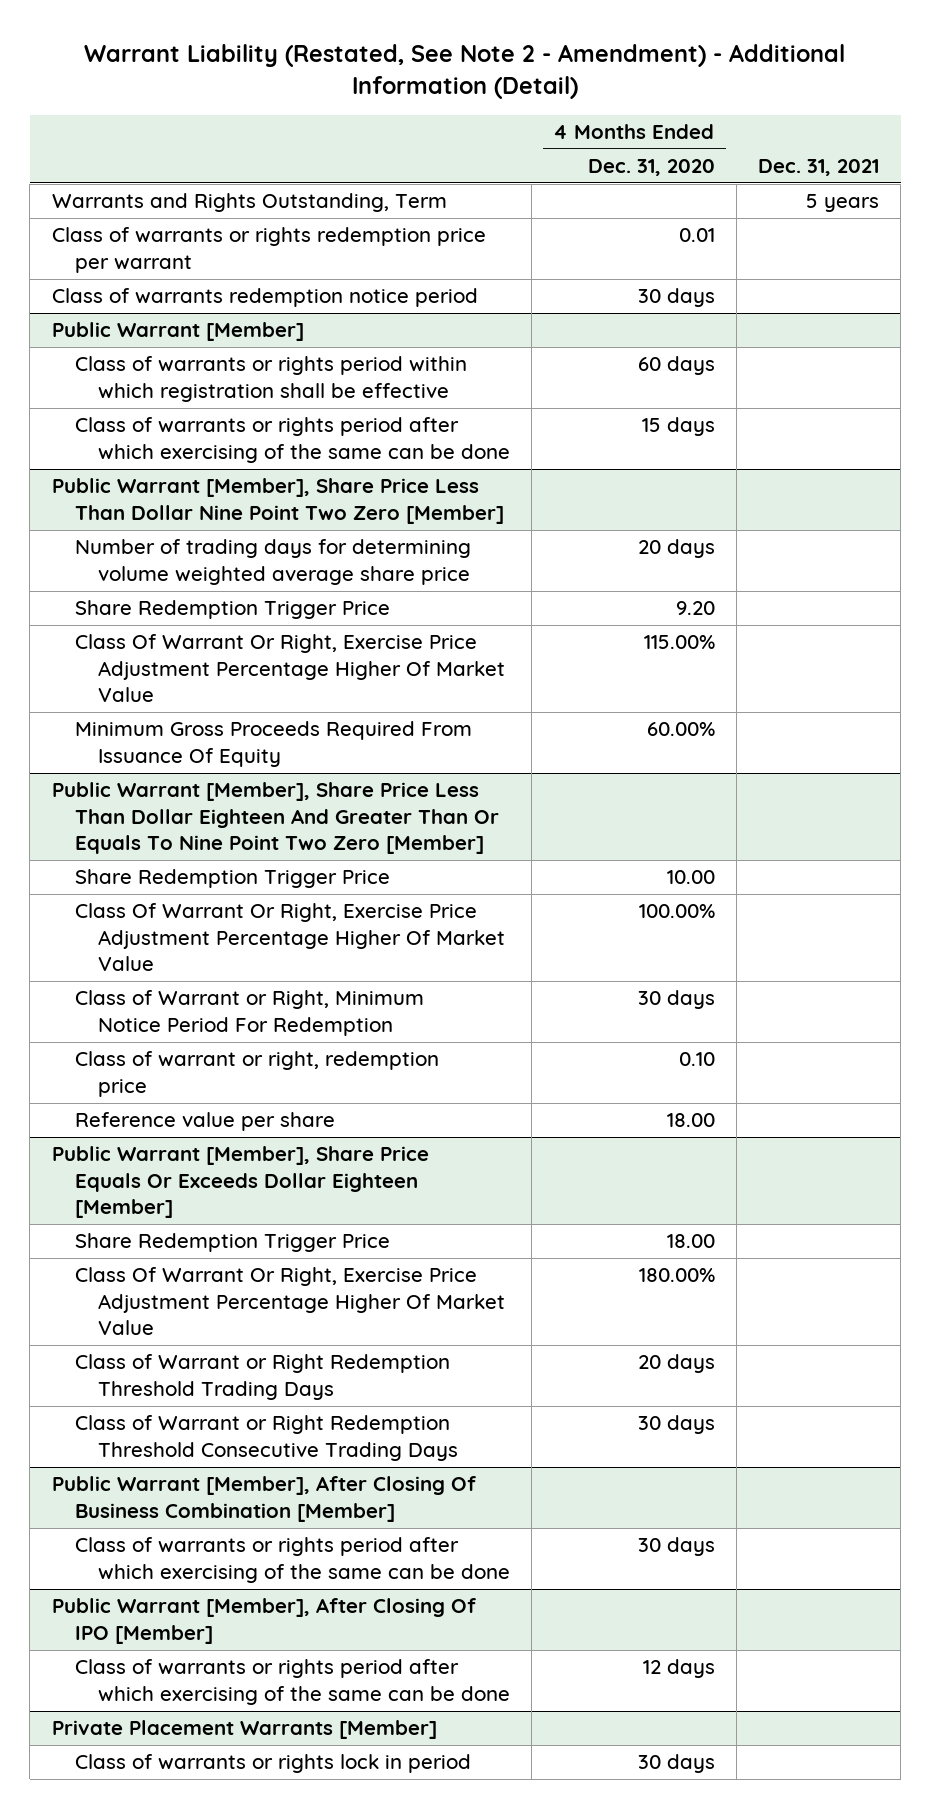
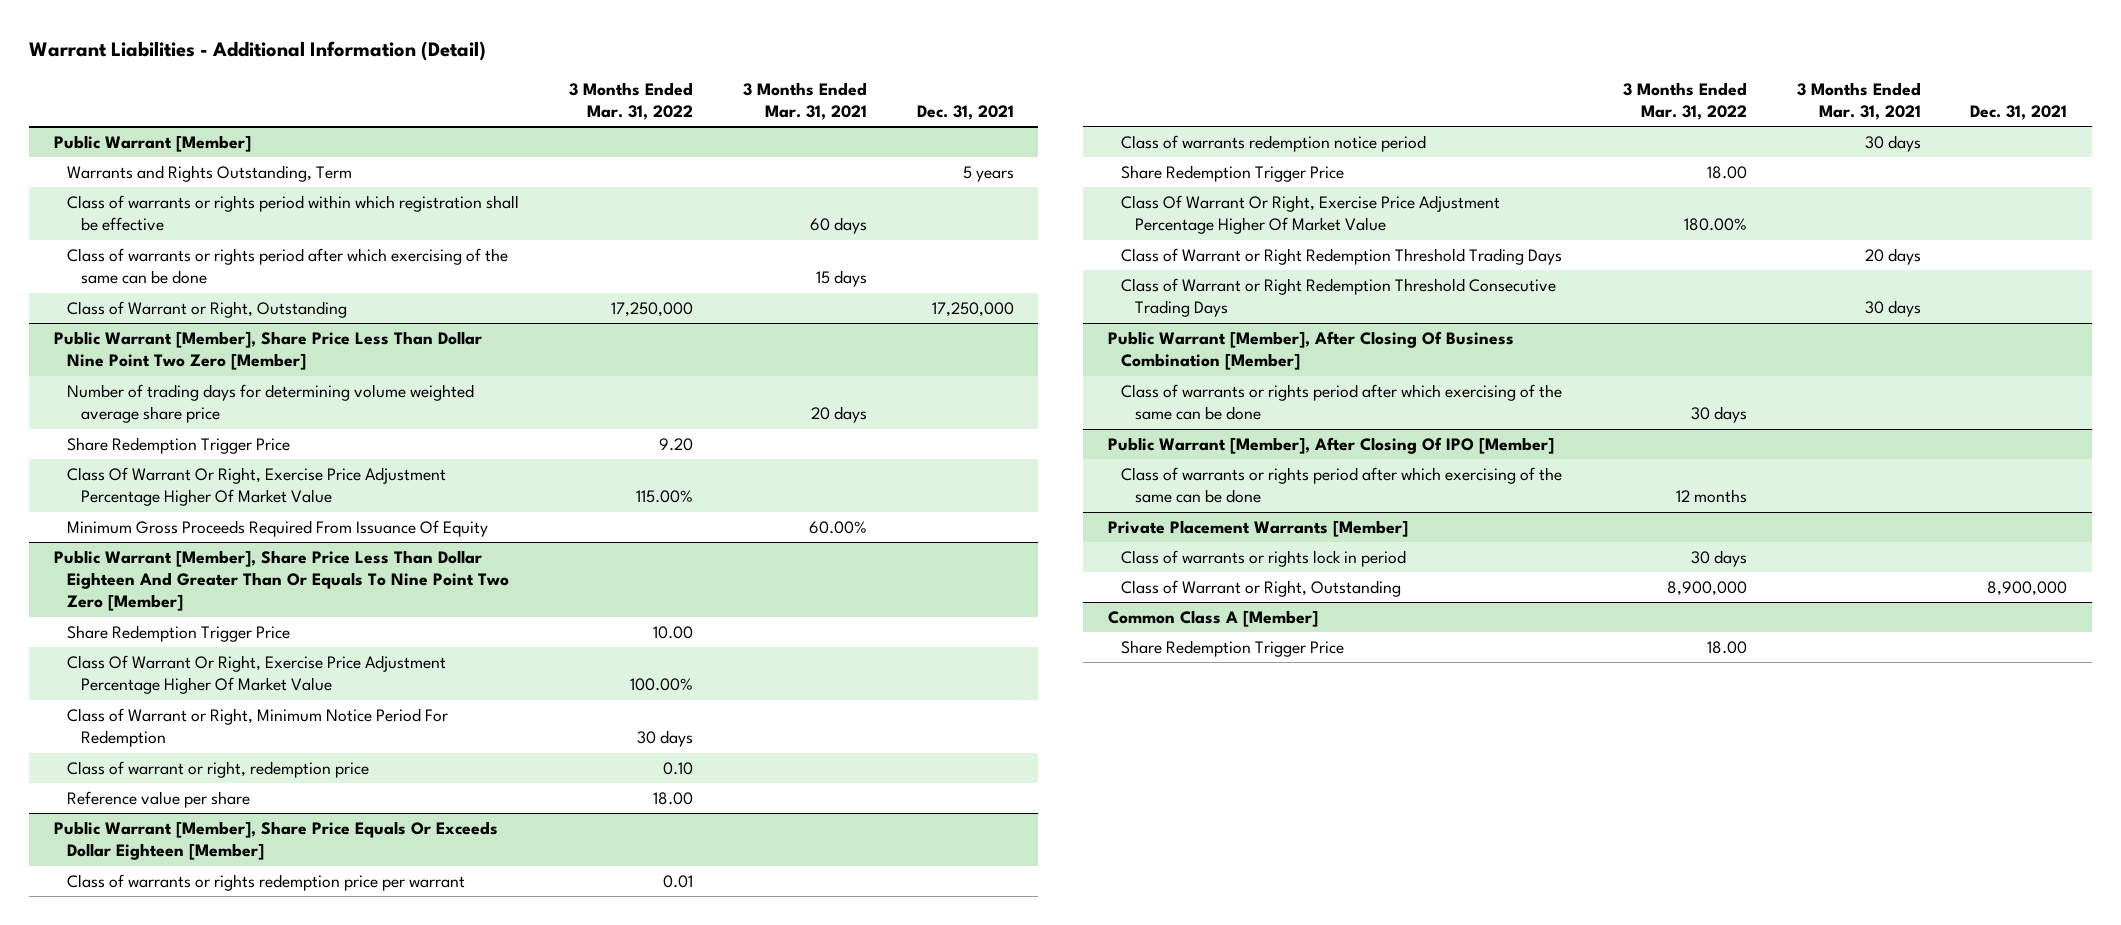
- Warrant Liability (Restated, See Note 2 - Amendment) - Additional Information (Detail)
+ Warrant Liabilities - Additional Information (Detail)
- | 4 Months Ended Dec. 31, 2020 | Dec. 31, 2021
+ | 3 Months Ended Mar. 31, 2022 | 3 Months Ended Mar. 31, 2021 | Dec. 31, 2021
- Warrants and Rights Outstanding, Term | | 5 years
- Class of warrants or rights redemption price per warrant | 0.01 |
- Class of warrants redemption notice period | 30 days |
@ Public Warrant [Member]
+ Warrants and Rights Outstanding, Term | | | 5 years
+ Class of Warrant or Right, Outstanding | 17,250,000 | | 17,250,000
@ Public Warrant [Member], Share Price Equals Or Exceeds Dollar Eighteen [Member]
+ Class of warrants or rights redemption price per warrant | 0.01 | |
+ Class of warrants redemption notice period | | 30 days |
@ Private Placement Warrants [Member]
+ Class of Warrant or Right, Outstanding | 8,900,000 | | 8,900,000
+ Common Class A [Member]
+ Share Redemption Trigger Price | 18.00 | |

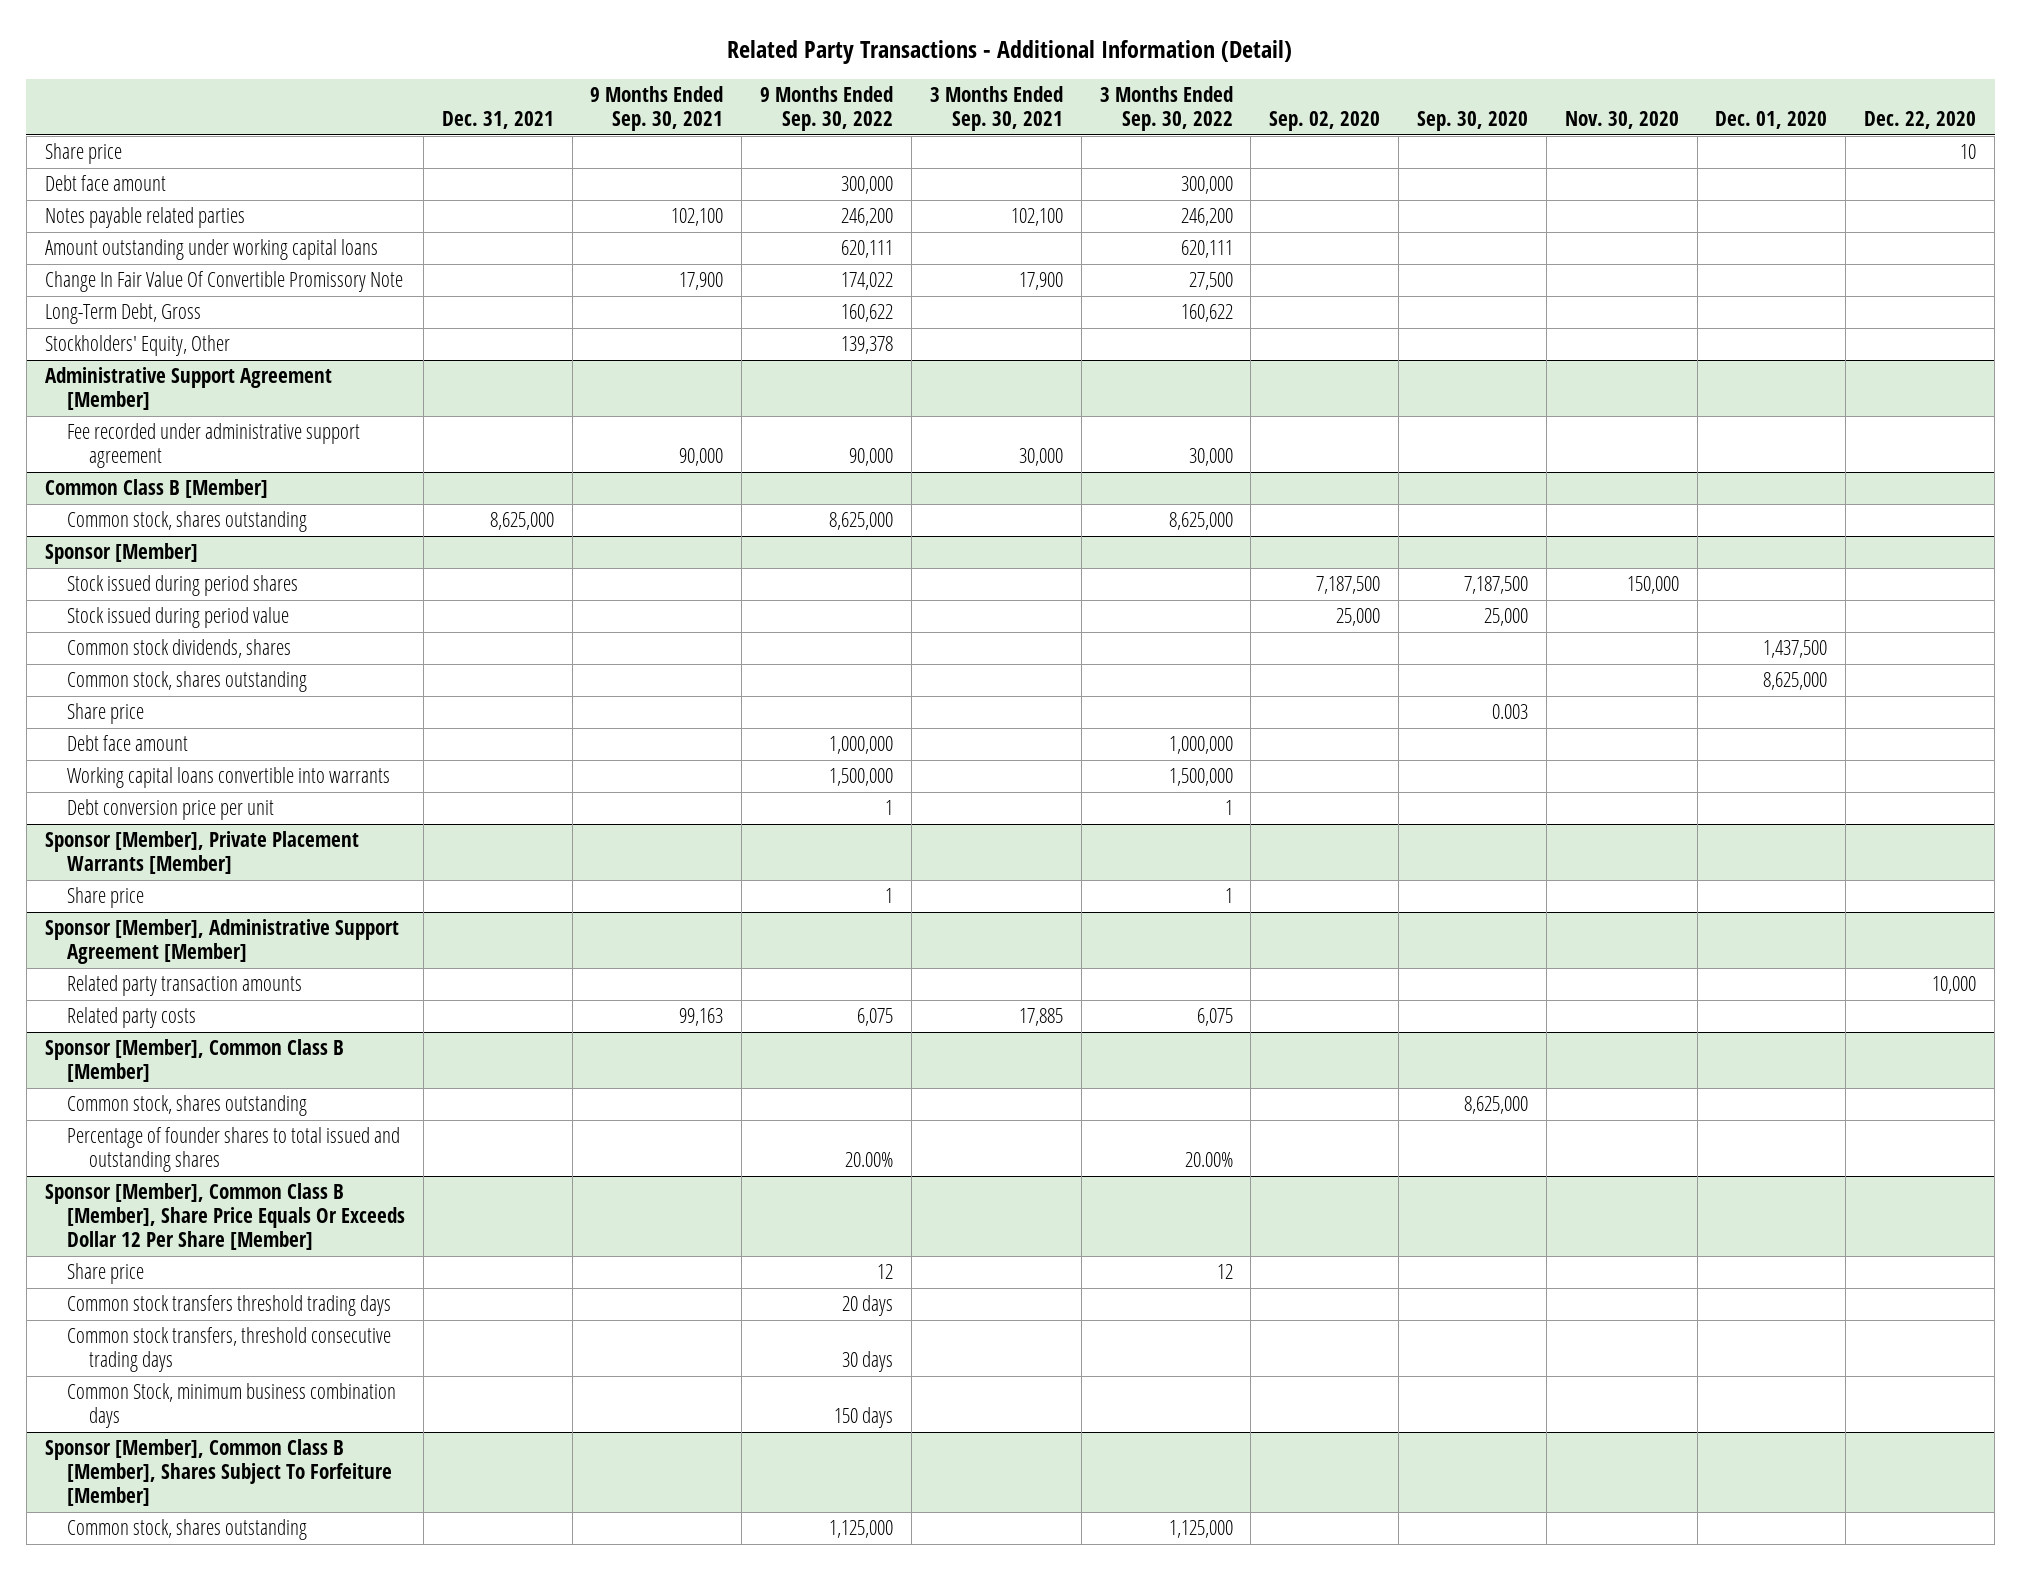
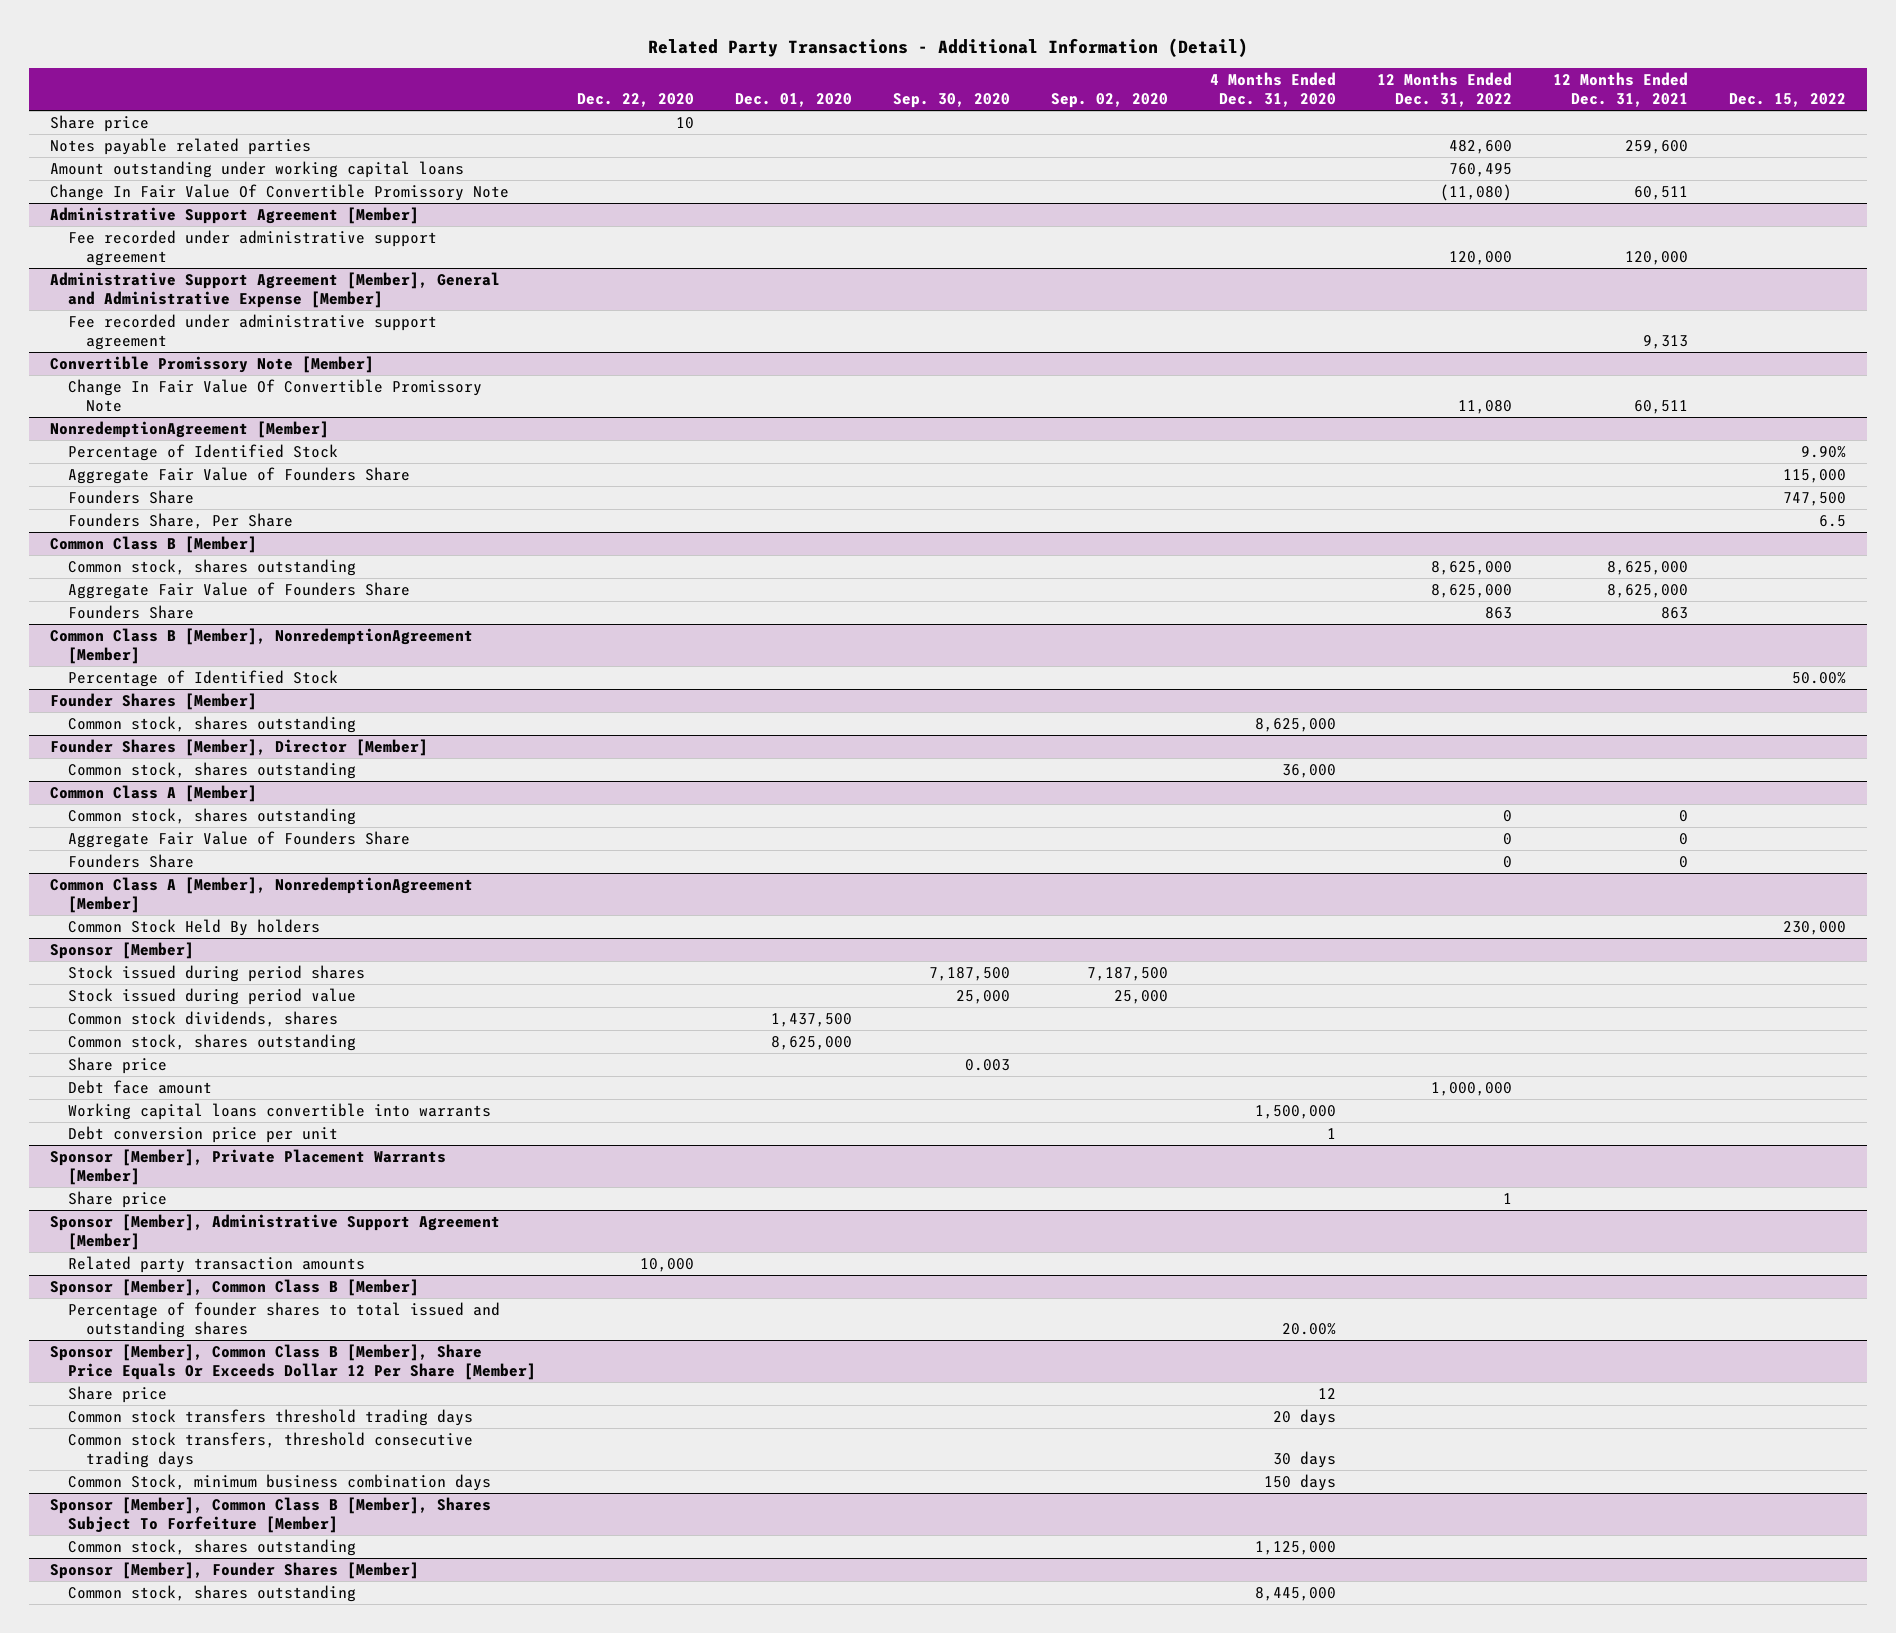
- | Dec. 31, 2021 | 9 Months Ended Sep. 30, 2021 | 9 Months Ended Sep. 30, 2022 | 3 Months Ended Sep. 30, 2021 | 3 Months Ended Sep. 30, 2022 | Sep. 02, 2020 | Sep. 30, 2020 | Nov. 30, 2020 | Dec. 01, 2020 | Dec. 22, 2020
+ | Dec. 22, 2020 | Dec. 01, 2020 | Sep. 30, 2020 | Sep. 02, 2020 | 4 Months Ended Dec. 31, 2020 | 12 Months Ended Dec. 31, 2022 | 12 Months Ended Dec. 31, 2021 | Dec. 15, 2022
- Debt face amount | | | 300,000 | | 300,000 | | | | |
- Long-Term Debt, Gross | | | 160,622 | | 160,622 | | | | |
- Stockholders' Equity, Other | | | 139,378 | | | | | | |
+ Administrative Support Agreement [Member], General and Administrative Expense [Member]
+ Fee recorded under administrative support agreement | | | | | | | 9,313 |
+ Convertible Promissory Note [Member]
+ Change In Fair Value Of Convertible Promissory Note | | | | | | 11,080 | 60,511 |
+ NonredemptionAgreement [Member]
+ Percentage of Identified Stock | | | | | | | | 9.90%
+ Aggregate Fair Value of Founders Share | | | | | | | | 115,000
+ Founders Share | | | | | | | | 747,500
+ Founders Share, Per Share | | | | | | | | 6.5
@ Common Class B [Member]
+ Aggregate Fair Value of Founders Share | | | | | | 8,625,000 | 8,625,000 |
+ Founders Share | | | | | | 863 | 863 |
+ Common Class B [Member], NonredemptionAgreement [Member]
+ Percentage of Identified Stock | | | | | | | | 50.00%
+ Founder Shares [Member]
+ Common stock, shares outstanding | | | | | 8,625,000 | | |
+ Founder Shares [Member], Director [Member]
+ Common stock, shares outstanding | | | | | 36,000 | | |
+ Common Class A [Member]
+ Common stock, shares outstanding | | | | | | 0 | 0 |
+ Aggregate Fair Value of Founders Share | | | | | | 0 | 0 |
+ Founders Share | | | | | | 0 | 0 |
+ Common Class A [Member], NonredemptionAgreement [Member]
+ Common Stock Held By holders | | | | | | | | 230,000
@ Sponsor [Member], Administrative Support Agreement [Member]
- Related party costs | | 99,163 | 6,075 | 17,885 | 6,075 | | | | |
@ Sponsor [Member], Common Class B [Member]
- Common stock, shares outstanding | | | | | | | 8,625,000 | | |
+ Sponsor [Member], Founder Shares [Member]
+ Common stock, shares outstanding | | | | | 8,445,000 | | |

